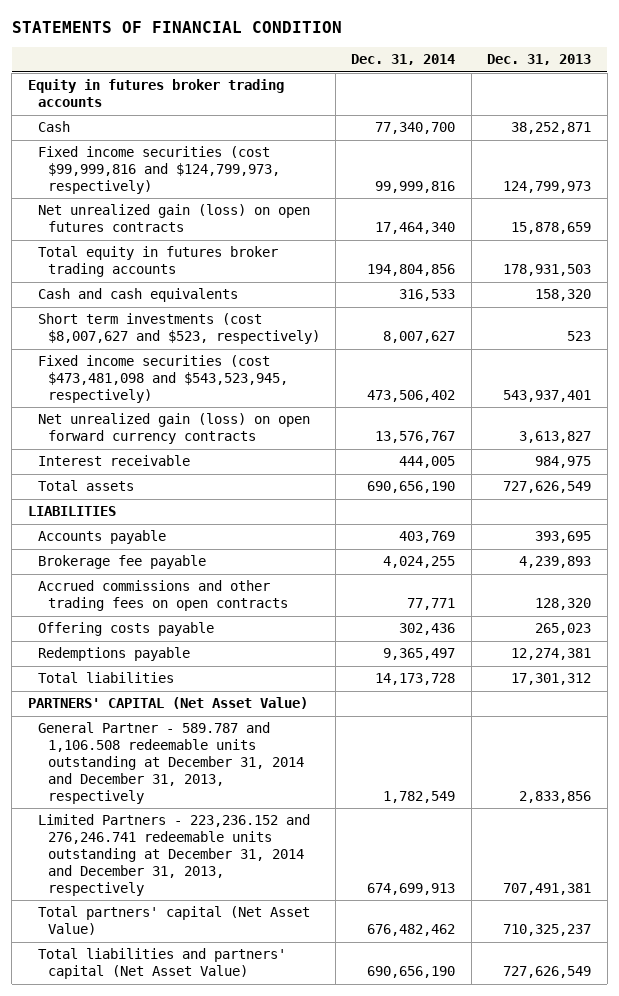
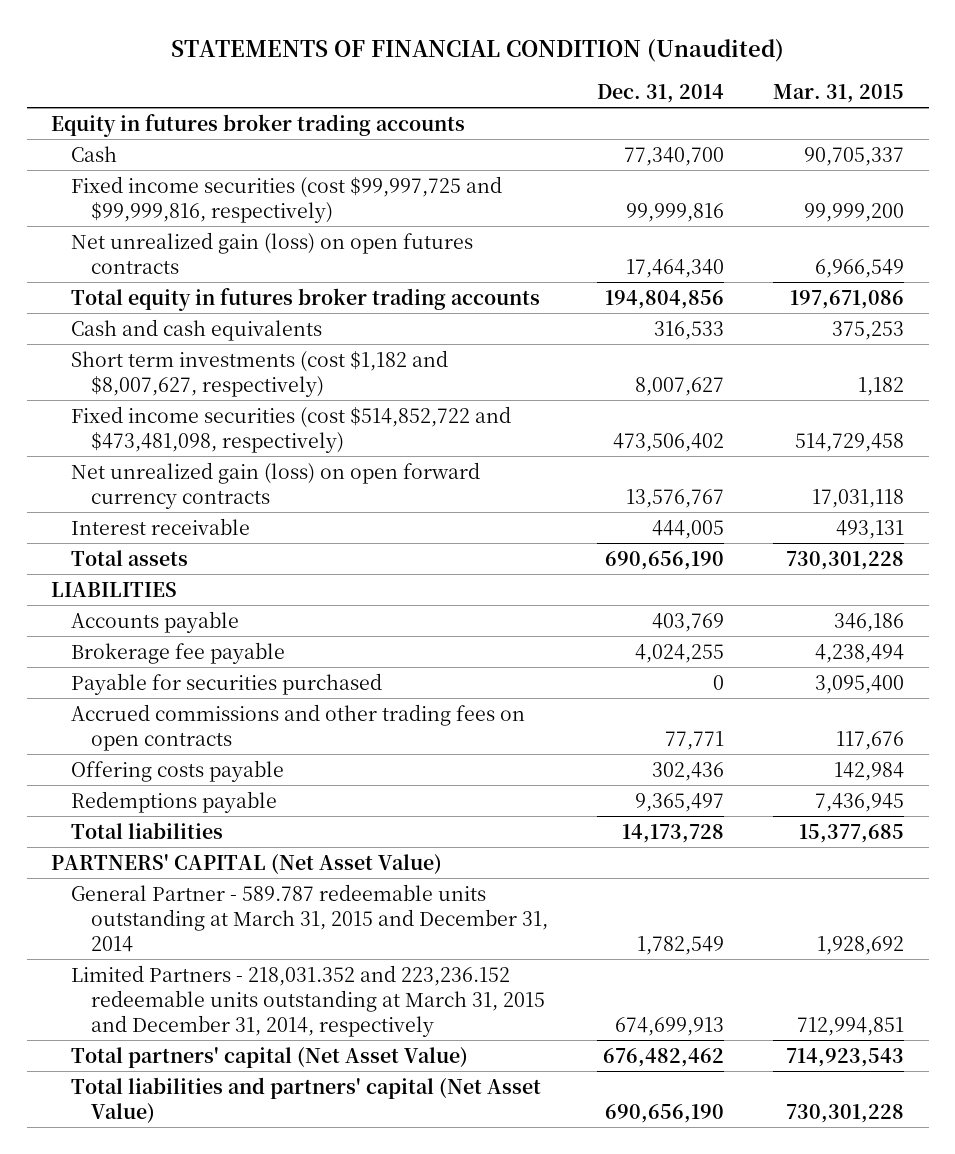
- STATEMENTS OF FINANCIAL CONDITION
+ STATEMENTS OF FINANCIAL CONDITION (Unaudited)
- | Dec. 31, 2014 | Dec. 31, 2013
+ | Dec. 31, 2014 | Mar. 31, 2015
- Fixed income securities (cost $99,999,816 and $124,799,973, respectively) | 99,999,816 | 124,799,973
+ Fixed income securities (cost $99,997,725 and $99,999,816, respectively) | 99,999,816 | 99,999,200
- Short term investments (cost $8,007,627 and $523, respectively) | 8,007,627 | 523
- Fixed income securities (cost $473,481,098 and $543,523,945, respectively) | 473,506,402 | 543,937,401
+ Short term investments (cost $1,182 and $8,007,627, respectively) | 8,007,627 | 1,182
+ Fixed income securities (cost $514,852,722 and $473,481,098, respectively) | 473,506,402 | 514,729,458
+ Payable for securities purchased | 0 | 3,095,400
- General Partner - 589.787 and 1,106.508 redeemable units outstanding at December 31, 2014 and December 31, 2013, respectively | 1,782,549 | 2,833,856
- Limited Partners - 223,236.152 and 276,246.741 redeemable units outstanding at December 31, 2014 and December 31, 2013, respectively | 674,699,913 | 707,491,381
+ General Partner - 589.787 redeemable units outstanding at March 31, 2015 and December 31, 2014 | 1,782,549 | 1,928,692
+ Limited Partners - 218,031.352 and 223,236.152 redeemable units outstanding at March 31, 2015 and December 31, 2014, respectively | 674,699,913 | 712,994,851

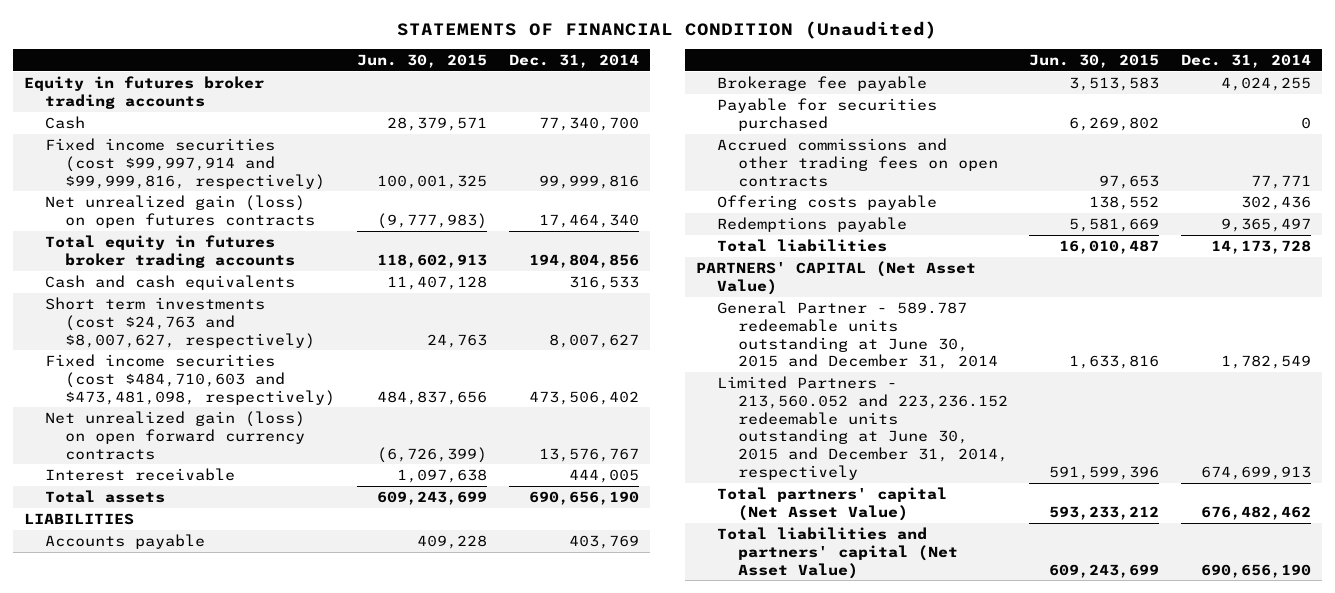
- | Dec. 31, 2014 | Mar. 31, 2015
+ | Jun. 30, 2015 | Dec. 31, 2014
- Fixed income securities (cost $99,997,725 and $99,999,816, respectively) | 99,999,816 | 99,999,200
+ Fixed income securities (cost $99,997,914 and $99,999,816, respectively) | 100,001,325 | 99,999,816
- Short term investments (cost $1,182 and $8,007,627, respectively) | 8,007,627 | 1,182
- Fixed income securities (cost $514,852,722 and $473,481,098, respectively) | 473,506,402 | 514,729,458
+ Short term investments (cost $24,763 and $8,007,627, respectively) | 24,763 | 8,007,627
+ Fixed income securities (cost $484,710,603 and $473,481,098, respectively) | 484,837,656 | 473,506,402
- General Partner - 589.787 redeemable units outstanding at March 31, 2015 and December 31, 2014 | 1,782,549 | 1,928,692
- Limited Partners - 218,031.352 and 223,236.152 redeemable units outstanding at March 31, 2015 and December 31, 2014, respectively | 674,699,913 | 712,994,851
+ General Partner - 589.787 redeemable units outstanding at June 30, 2015 and December 31, 2014 | 1,633,816 | 1,782,549
+ Limited Partners - 213,560.052 and 223,236.152 redeemable units outstanding at June 30, 2015 and December 31, 2014, respectively | 591,599,396 | 674,699,913

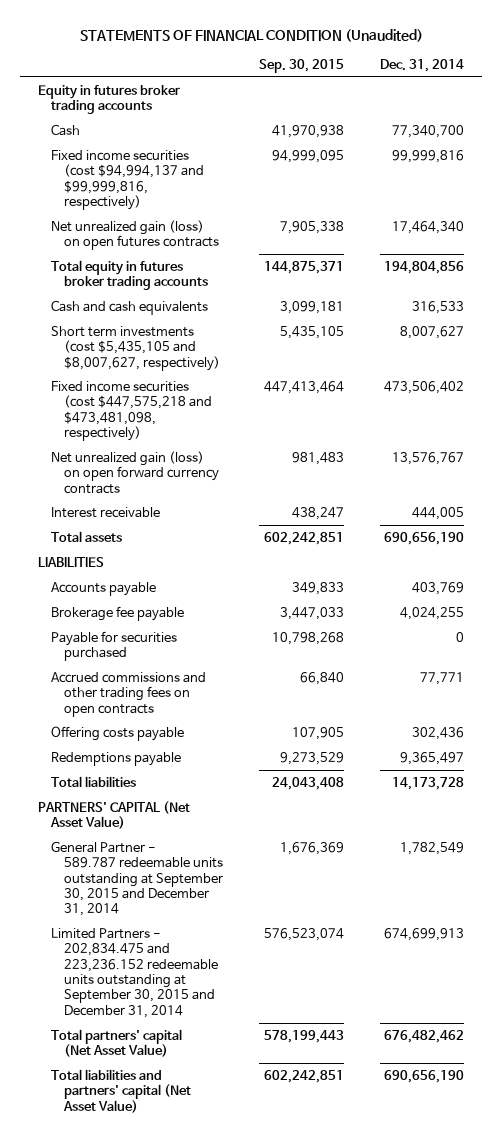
- | Jun. 30, 2015 | Dec. 31, 2014
+ | Sep. 30, 2015 | Dec. 31, 2014
- Fixed income securities (cost $99,997,914 and $99,999,816, respectively) | 100,001,325 | 99,999,816
+ Fixed income securities (cost $94,994,137 and $99,999,816, respectively) | 94,999,095 | 99,999,816
- Short term investments (cost $24,763 and $8,007,627, respectively) | 24,763 | 8,007,627
- Fixed income securities (cost $484,710,603 and $473,481,098, respectively) | 484,837,656 | 473,506,402
+ Short term investments (cost $5,435,105 and $8,007,627, respectively) | 5,435,105 | 8,007,627
+ Fixed income securities (cost $447,575,218 and $473,481,098, respectively) | 447,413,464 | 473,506,402
- General Partner - 589.787 redeemable units outstanding at June 30, 2015 and December 31, 2014 | 1,633,816 | 1,782,549
- Limited Partners - 213,560.052 and 223,236.152 redeemable units outstanding at June 30, 2015 and December 31, 2014, respectively | 591,599,396 | 674,699,913
+ General Partner - 589.787 redeemable units outstanding at September 30, 2015 and December 31, 2014 | 1,676,369 | 1,782,549
+ Limited Partners - 202,834.475 and 223,236.152 redeemable units outstanding at September 30, 2015 and December 31, 2014 | 576,523,074 | 674,699,913

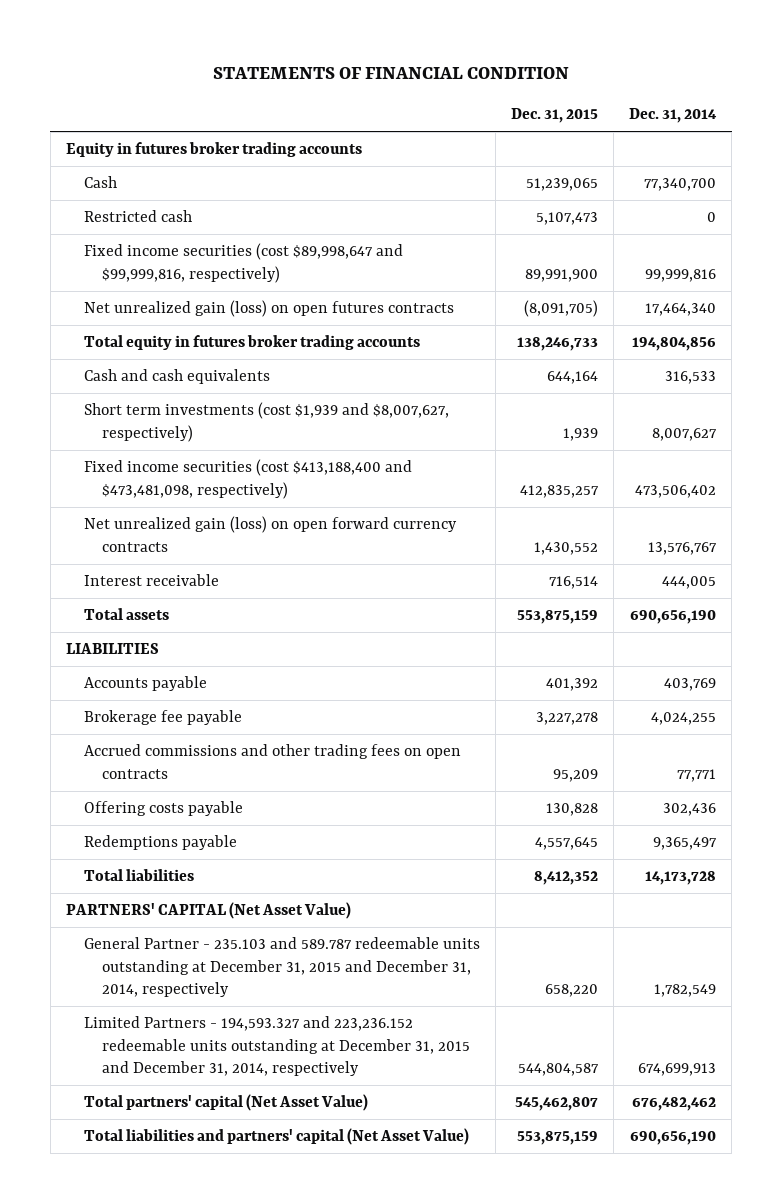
- STATEMENTS OF FINANCIAL CONDITION (Unaudited)
+ STATEMENTS OF FINANCIAL CONDITION
- | Sep. 30, 2015 | Dec. 31, 2014
+ | Dec. 31, 2015 | Dec. 31, 2014
- Fixed income securities (cost $94,994,137 and $99,999,816, respectively) | 94,999,095 | 99,999,816
+ Restricted cash | 5,107,473 | 0
+ Fixed income securities (cost $89,998,647 and $99,999,816, respectively) | 89,991,900 | 99,999,816
- Short term investments (cost $5,435,105 and $8,007,627, respectively) | 5,435,105 | 8,007,627
- Fixed income securities (cost $447,575,218 and $473,481,098, respectively) | 447,413,464 | 473,506,402
+ Short term investments (cost $1,939 and $8,007,627, respectively) | 1,939 | 8,007,627
+ Fixed income securities (cost $413,188,400 and $473,481,098, respectively) | 412,835,257 | 473,506,402
- Payable for securities purchased | 10,798,268 | 0
- General Partner - 589.787 redeemable units outstanding at September 30, 2015 and December 31, 2014 | 1,676,369 | 1,782,549
- Limited Partners - 202,834.475 and 223,236.152 redeemable units outstanding at September 30, 2015 and December 31, 2014 | 576,523,074 | 674,699,913
+ General Partner - 235.103 and 589.787 redeemable units outstanding at December 31, 2015 and December 31, 2014, respectively | 658,220 | 1,782,549
+ Limited Partners - 194,593.327 and 223,236.152 redeemable units outstanding at December 31, 2015 and December 31, 2014, respectively | 544,804,587 | 674,699,913

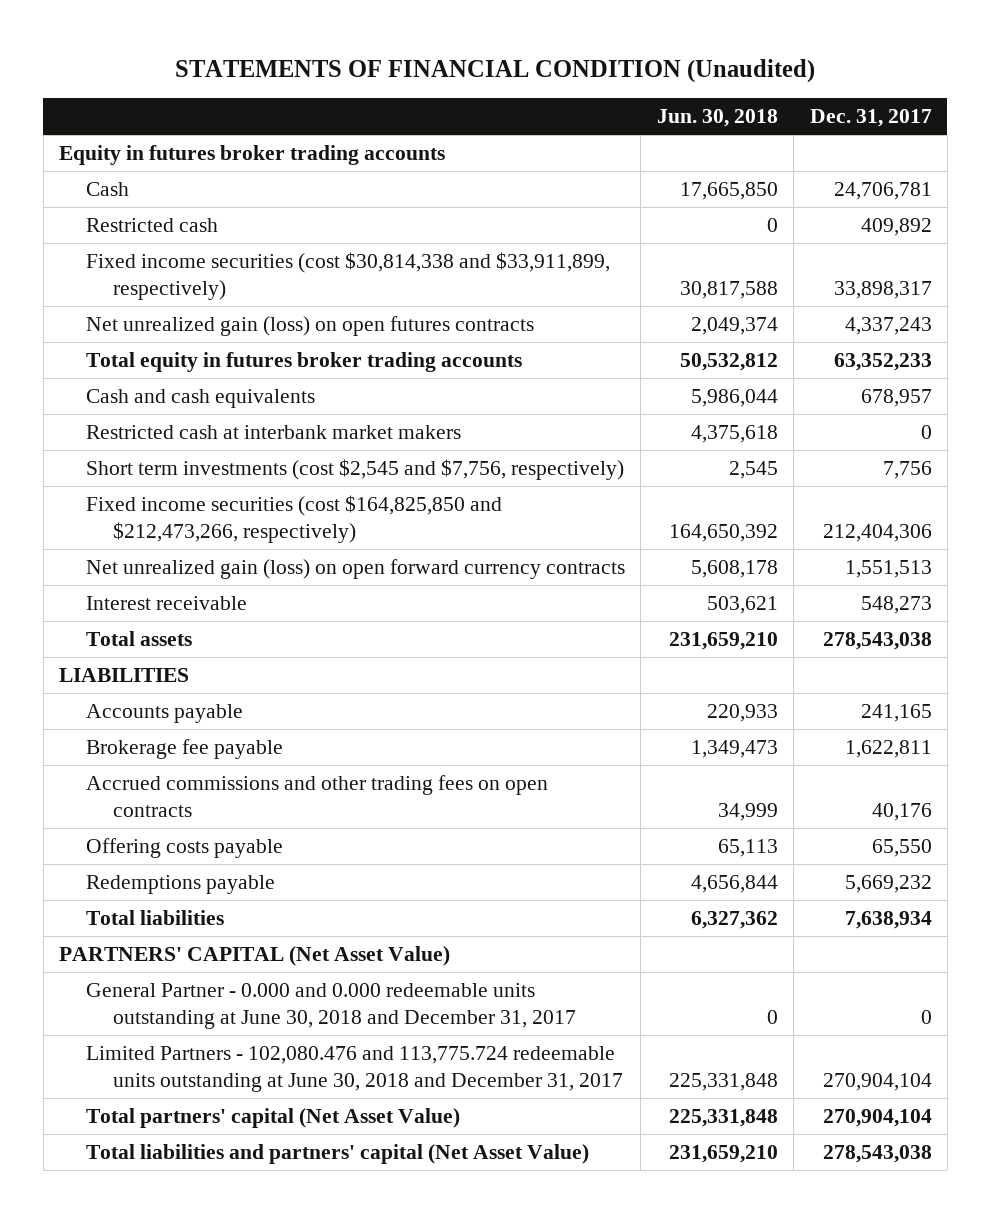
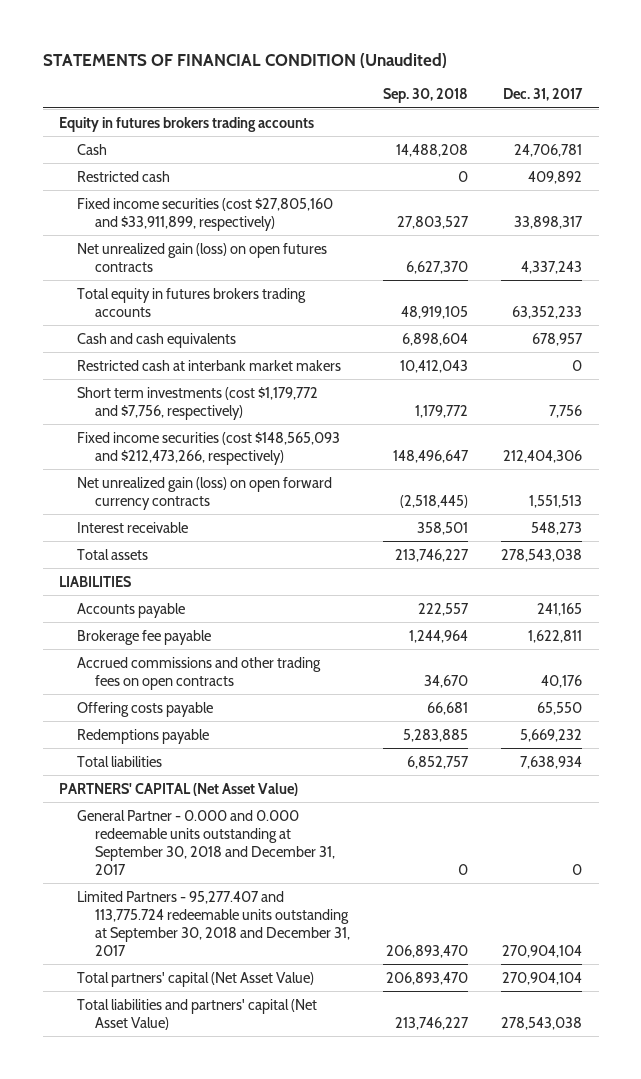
- | Jun. 30, 2018 | Dec. 31, 2017
+ | Sep. 30, 2018 | Dec. 31, 2017
- Equity in futures broker trading accounts
+ Equity in futures brokers trading accounts
- Fixed income securities (cost $30,814,338 and $33,911,899, respectively) | 30,817,588 | 33,898,317
+ Fixed income securities (cost $27,805,160 and $33,911,899, respectively) | 27,803,527 | 33,898,317
- Total equity in futures broker trading accounts | 50,532,812 | 63,352,233
+ Total equity in futures brokers trading accounts | 48,919,105 | 63,352,233
- Short term investments (cost $2,545 and $7,756, respectively) | 2,545 | 7,756
- Fixed income securities (cost $164,825,850 and $212,473,266, respectively) | 164,650,392 | 212,404,306
+ Short term investments (cost $1,179,772 and $7,756, respectively) | 1,179,772 | 7,756
+ Fixed income securities (cost $148,565,093 and $212,473,266, respectively) | 148,496,647 | 212,404,306
- General Partner - 0.000 and 0.000 redeemable units outstanding at June 30, 2018 and December 31, 2017 | 0 | 0
- Limited Partners - 102,080.476 and 113,775.724 redeemable units outstanding at June 30, 2018 and December 31, 2017 | 225,331,848 | 270,904,104
+ General Partner - 0.000 and 0.000 redeemable units outstanding at September 30, 2018 and December 31, 2017 | 0 | 0
+ Limited Partners - 95,277.407 and 113,775.724 redeemable units outstanding at September 30, 2018 and December 31, 2017 | 206,893,470 | 270,904,104

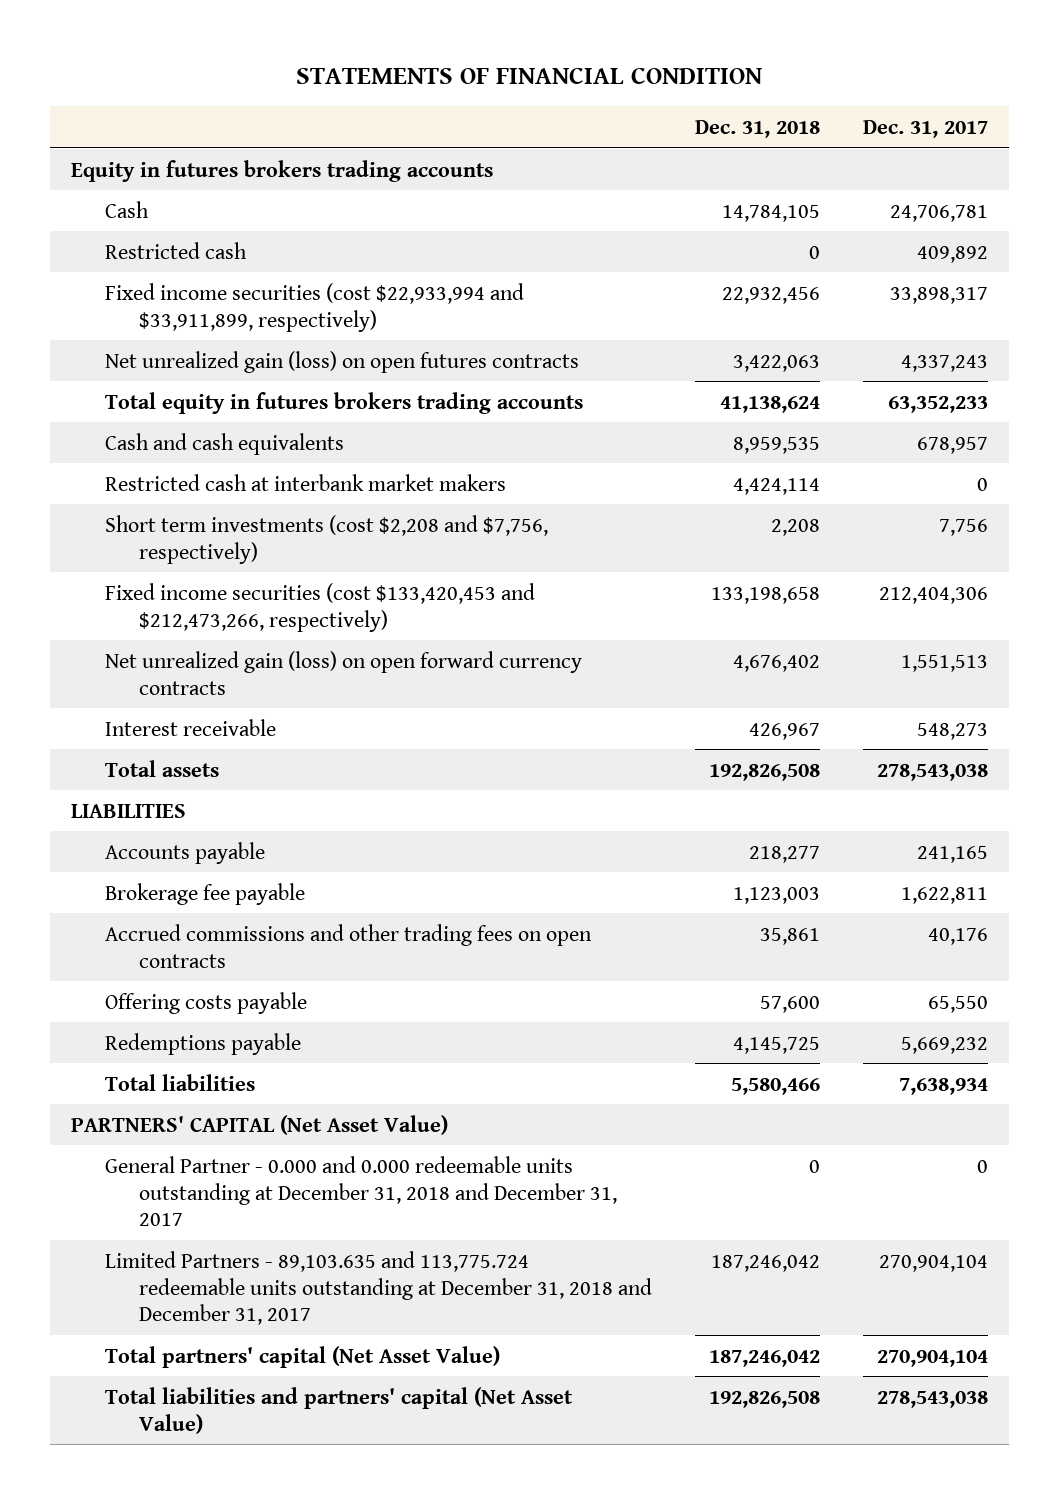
- STATEMENTS OF FINANCIAL CONDITION (Unaudited)
+ STATEMENTS OF FINANCIAL CONDITION
- | Sep. 30, 2018 | Dec. 31, 2017
+ | Dec. 31, 2018 | Dec. 31, 2017
- Fixed income securities (cost $27,805,160 and $33,911,899, respectively) | 27,803,527 | 33,898,317
+ Fixed income securities (cost $22,933,994 and $33,911,899, respectively) | 22,932,456 | 33,898,317
- Short term investments (cost $1,179,772 and $7,756, respectively) | 1,179,772 | 7,756
- Fixed income securities (cost $148,565,093 and $212,473,266, respectively) | 148,496,647 | 212,404,306
+ Short term investments (cost $2,208 and $7,756, respectively) | 2,208 | 7,756
+ Fixed income securities (cost $133,420,453 and $212,473,266, respectively) | 133,198,658 | 212,404,306
- General Partner - 0.000 and 0.000 redeemable units outstanding at September 30, 2018 and December 31, 2017 | 0 | 0
- Limited Partners - 95,277.407 and 113,775.724 redeemable units outstanding at September 30, 2018 and December 31, 2017 | 206,893,470 | 270,904,104
+ General Partner - 0.000 and 0.000 redeemable units outstanding at December 31, 2018 and December 31, 2017 | 0 | 0
+ Limited Partners - 89,103.635 and 113,775.724 redeemable units outstanding at December 31, 2018 and December 31, 2017 | 187,246,042 | 270,904,104

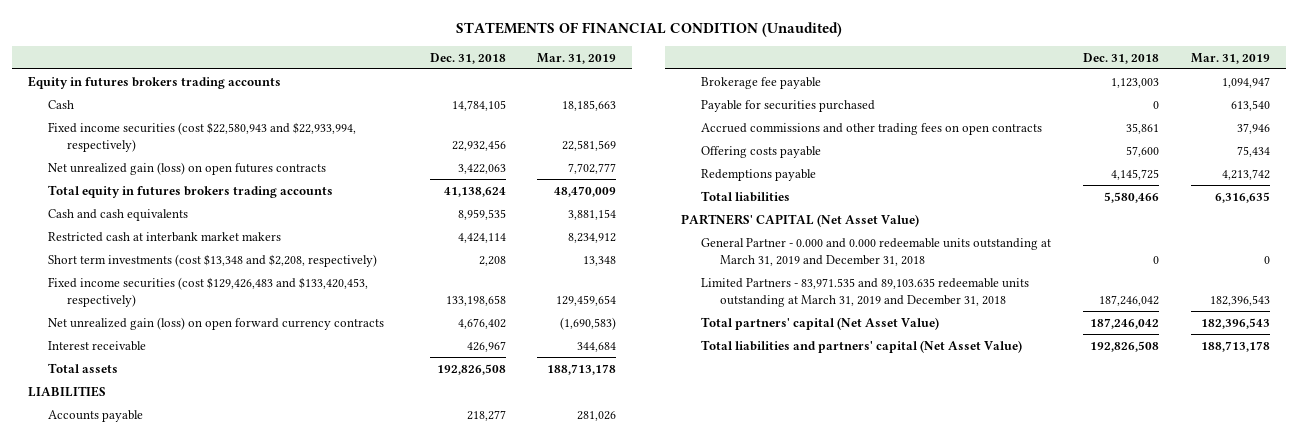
- STATEMENTS OF FINANCIAL CONDITION
+ STATEMENTS OF FINANCIAL CONDITION (Unaudited)
- | Dec. 31, 2018 | Dec. 31, 2017
+ | Dec. 31, 2018 | Mar. 31, 2019
- Restricted cash | 0 | 409,892
- Fixed income securities (cost $22,933,994 and $33,911,899, respectively) | 22,932,456 | 33,898,317
+ Fixed income securities (cost $22,580,943 and $22,933,994, respectively) | 22,932,456 | 22,581,569
- Short term investments (cost $2,208 and $7,756, respectively) | 2,208 | 7,756
- Fixed income securities (cost $133,420,453 and $212,473,266, respectively) | 133,198,658 | 212,404,306
+ Short term investments (cost $13,348 and $2,208, respectively) | 2,208 | 13,348
+ Fixed income securities (cost $129,426,483 and $133,420,453, respectively) | 133,198,658 | 129,459,654
+ Payable for securities purchased | 0 | 613,540
- General Partner - 0.000 and 0.000 redeemable units outstanding at December 31, 2018 and December 31, 2017 | 0 | 0
- Limited Partners - 89,103.635 and 113,775.724 redeemable units outstanding at December 31, 2018 and December 31, 2017 | 187,246,042 | 270,904,104
+ General Partner - 0.000 and 0.000 redeemable units outstanding at March 31, 2019 and December 31, 2018 | 0 | 0
+ Limited Partners - 83,971.535 and 89,103.635 redeemable units outstanding at March 31, 2019 and December 31, 2018 | 187,246,042 | 182,396,543

